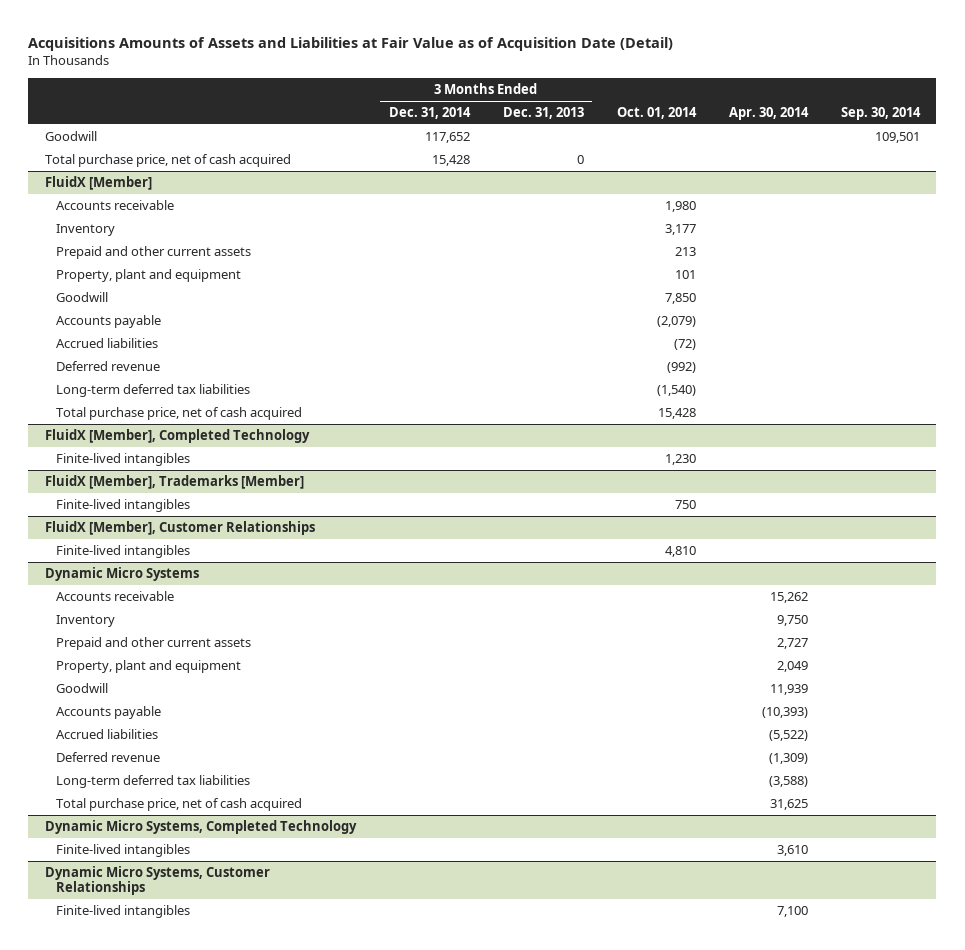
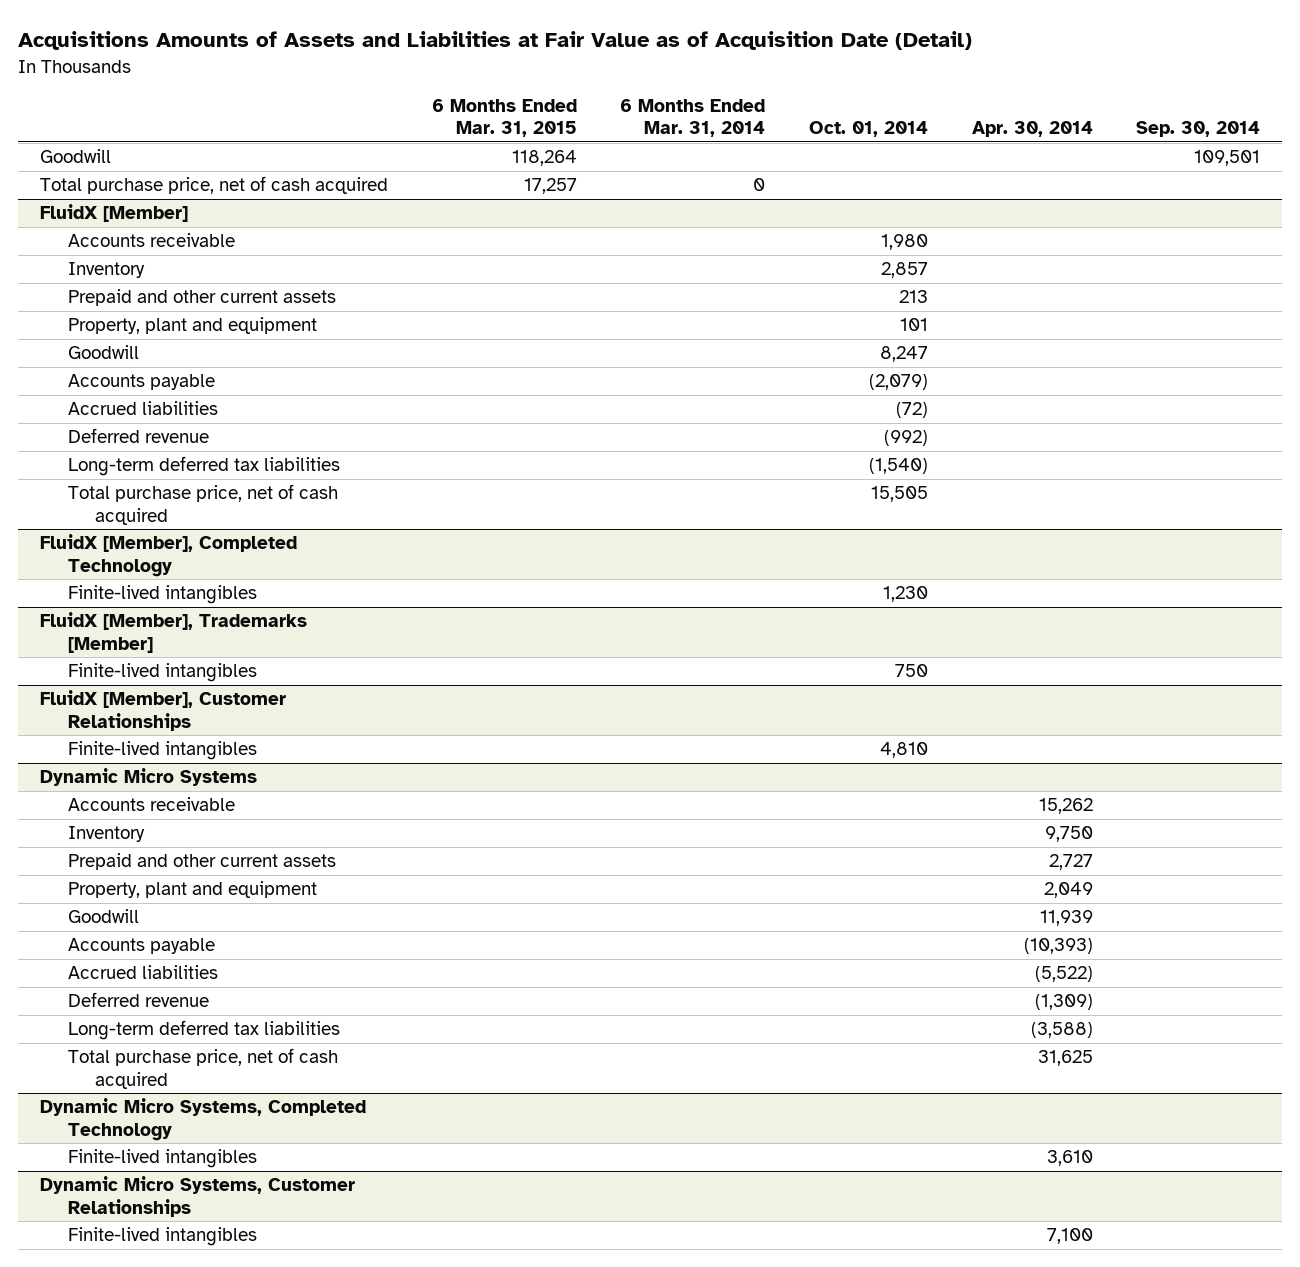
- | 3 Months Ended Dec. 31, 2014 | 3 Months Ended Dec. 31, 2013 | Oct. 01, 2014 | Apr. 30, 2014 | Sep. 30, 2014
+ | 6 Months Ended Mar. 31, 2015 | 6 Months Ended Mar. 31, 2014 | Oct. 01, 2014 | Apr. 30, 2014 | Sep. 30, 2014
@ FluidX [Member]
- Inventory | | | 3,177 | |
+ Inventory | | | 2,857 | |
- Goodwill | | | 7,850 | |
+ Goodwill | | | 8,247 | |
- Total purchase price, net of cash acquired | | | 15,428 | |
+ Total purchase price, net of cash acquired | | | 15,505 | |

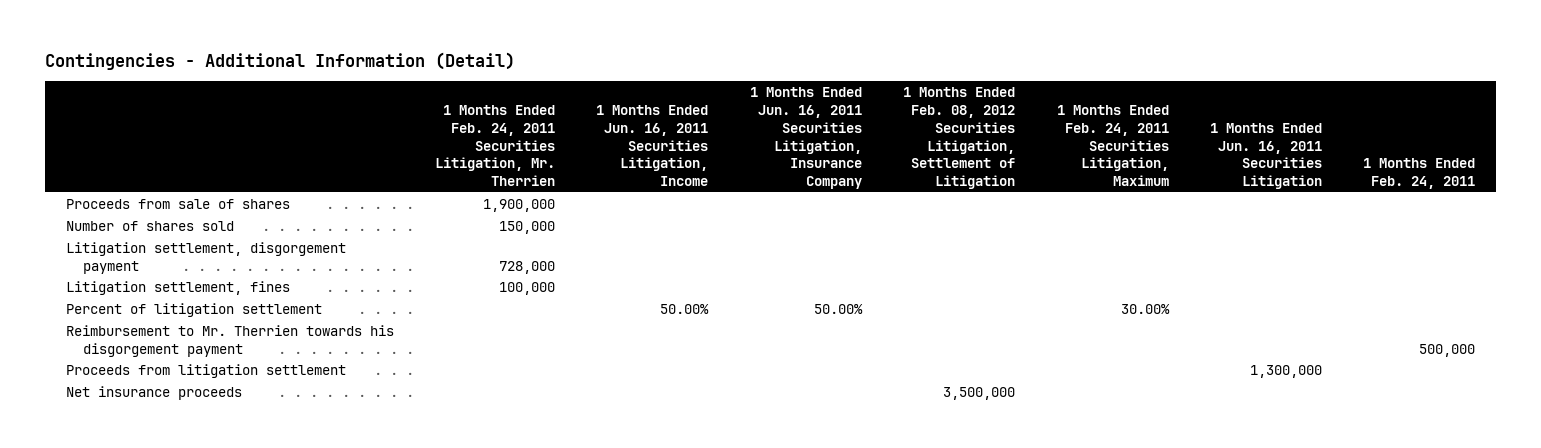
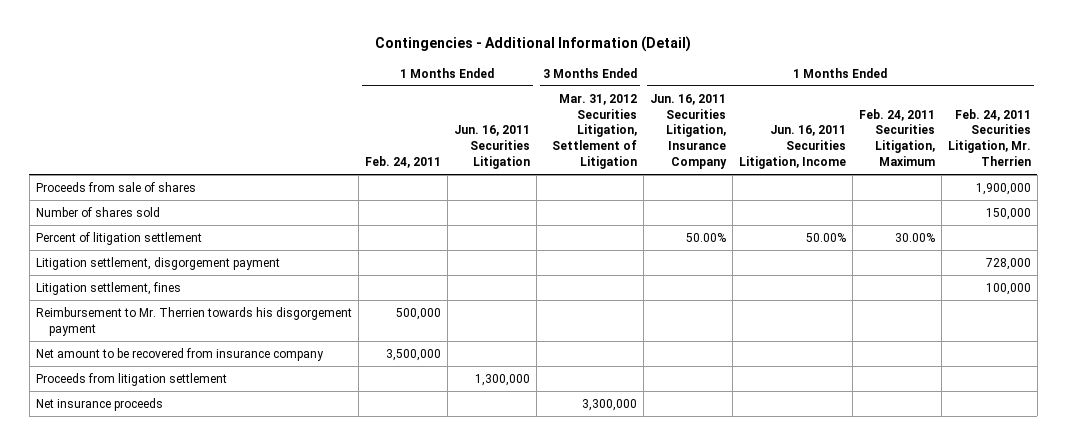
- | 1 Months Ended Feb. 24, 2011 Securities Litigation, Mr. Therrien | 1 Months Ended Jun. 16, 2011 Securities Litigation, Income | 1 Months Ended Jun. 16, 2011 Securities Litigation, Insurance Company | 1 Months Ended Feb. 08, 2012 Securities Litigation, Settlement of Litigation | 1 Months Ended Feb. 24, 2011 Securities Litigation, Maximum | 1 Months Ended Jun. 16, 2011 Securities Litigation | 1 Months Ended Feb. 24, 2011
+ | 1 Months Ended Feb. 24, 2011 | 1 Months Ended Jun. 16, 2011 Securities Litigation | 3 Months Ended Mar. 31, 2012 Securities Litigation, Settlement of Litigation | 1 Months Ended Jun. 16, 2011 Securities Litigation, Insurance Company | 1 Months Ended Jun. 16, 2011 Securities Litigation, Income | 1 Months Ended Feb. 24, 2011 Securities Litigation, Maximum | 1 Months Ended Feb. 24, 2011 Securities Litigation, Mr. Therrien
moved up: Percent of litigation settlement | | | | 50.00% | 50.00% | 30.00% |
+ Net amount to be recovered from insurance company | 3,500,000 | | | | | |

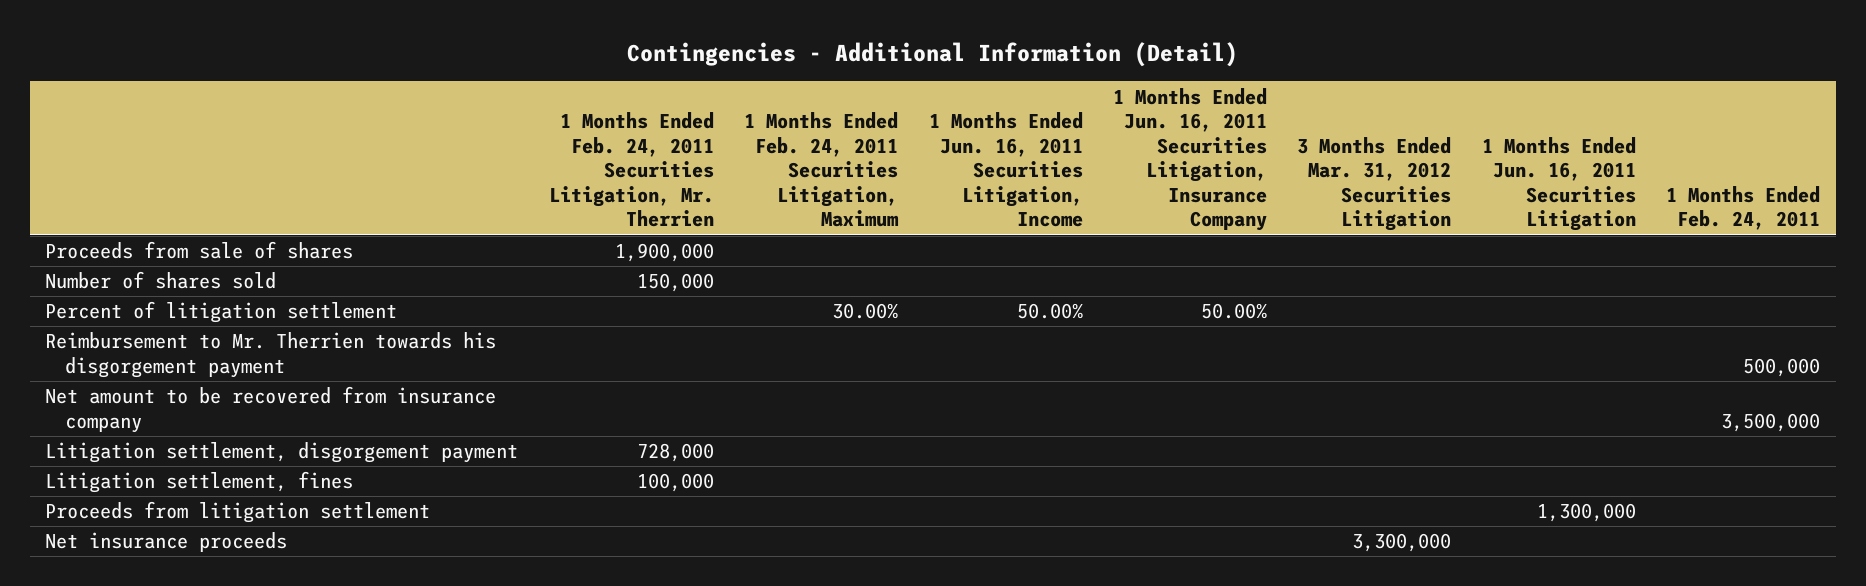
- | 1 Months Ended Feb. 24, 2011 | 1 Months Ended Jun. 16, 2011 Securities Litigation | 3 Months Ended Mar. 31, 2012 Securities Litigation, Settlement of Litigation | 1 Months Ended Jun. 16, 2011 Securities Litigation, Insurance Company | 1 Months Ended Jun. 16, 2011 Securities Litigation, Income | 1 Months Ended Feb. 24, 2011 Securities Litigation, Maximum | 1 Months Ended Feb. 24, 2011 Securities Litigation, Mr. Therrien
+ | 1 Months Ended Feb. 24, 2011 Securities Litigation, Mr. Therrien | 1 Months Ended Feb. 24, 2011 Securities Litigation, Maximum | 1 Months Ended Jun. 16, 2011 Securities Litigation, Income | 1 Months Ended Jun. 16, 2011 Securities Litigation, Insurance Company | 3 Months Ended Mar. 31, 2012 Securities Litigation | 1 Months Ended Jun. 16, 2011 Securities Litigation | 1 Months Ended Feb. 24, 2011
moved down: Litigation settlement, disgorgement payment | 728,000 | | | | | |
moved down: Litigation settlement, fines | 100,000 | | | | | |

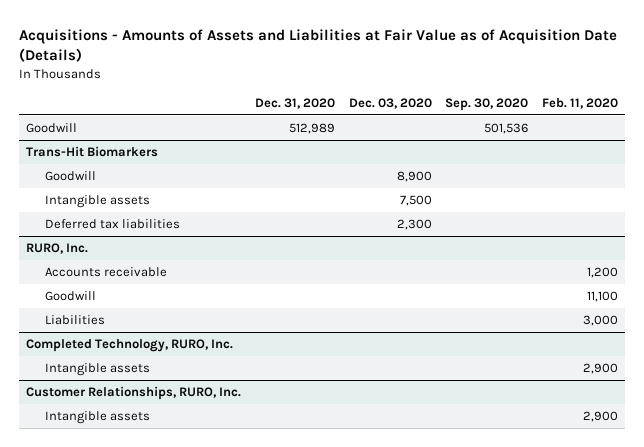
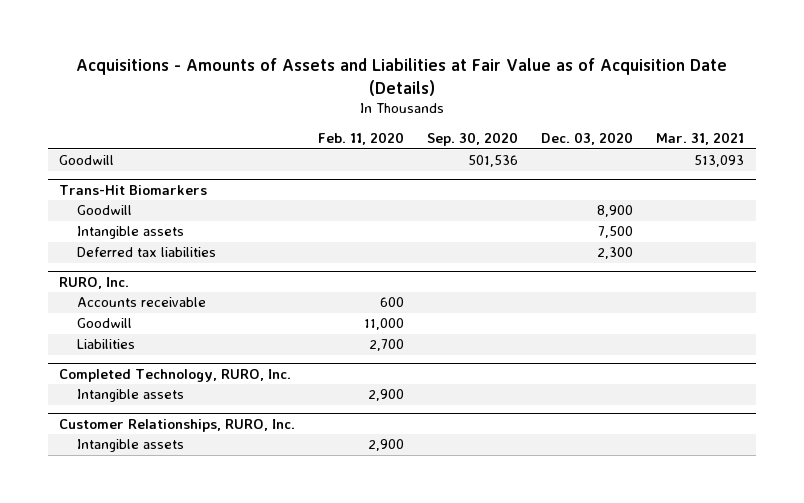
- | Dec. 31, 2020 | Dec. 03, 2020 | Sep. 30, 2020 | Feb. 11, 2020
+ | Feb. 11, 2020 | Sep. 30, 2020 | Dec. 03, 2020 | Mar. 31, 2021
@ RURO, Inc.
- Accounts receivable | | | | 1,200
- Goodwill | | | | 11,100
- Liabilities | | | | 3,000
+ Accounts receivable | 600 | | |
+ Goodwill | 11,000 | | |
+ Liabilities | 2,700 | | |

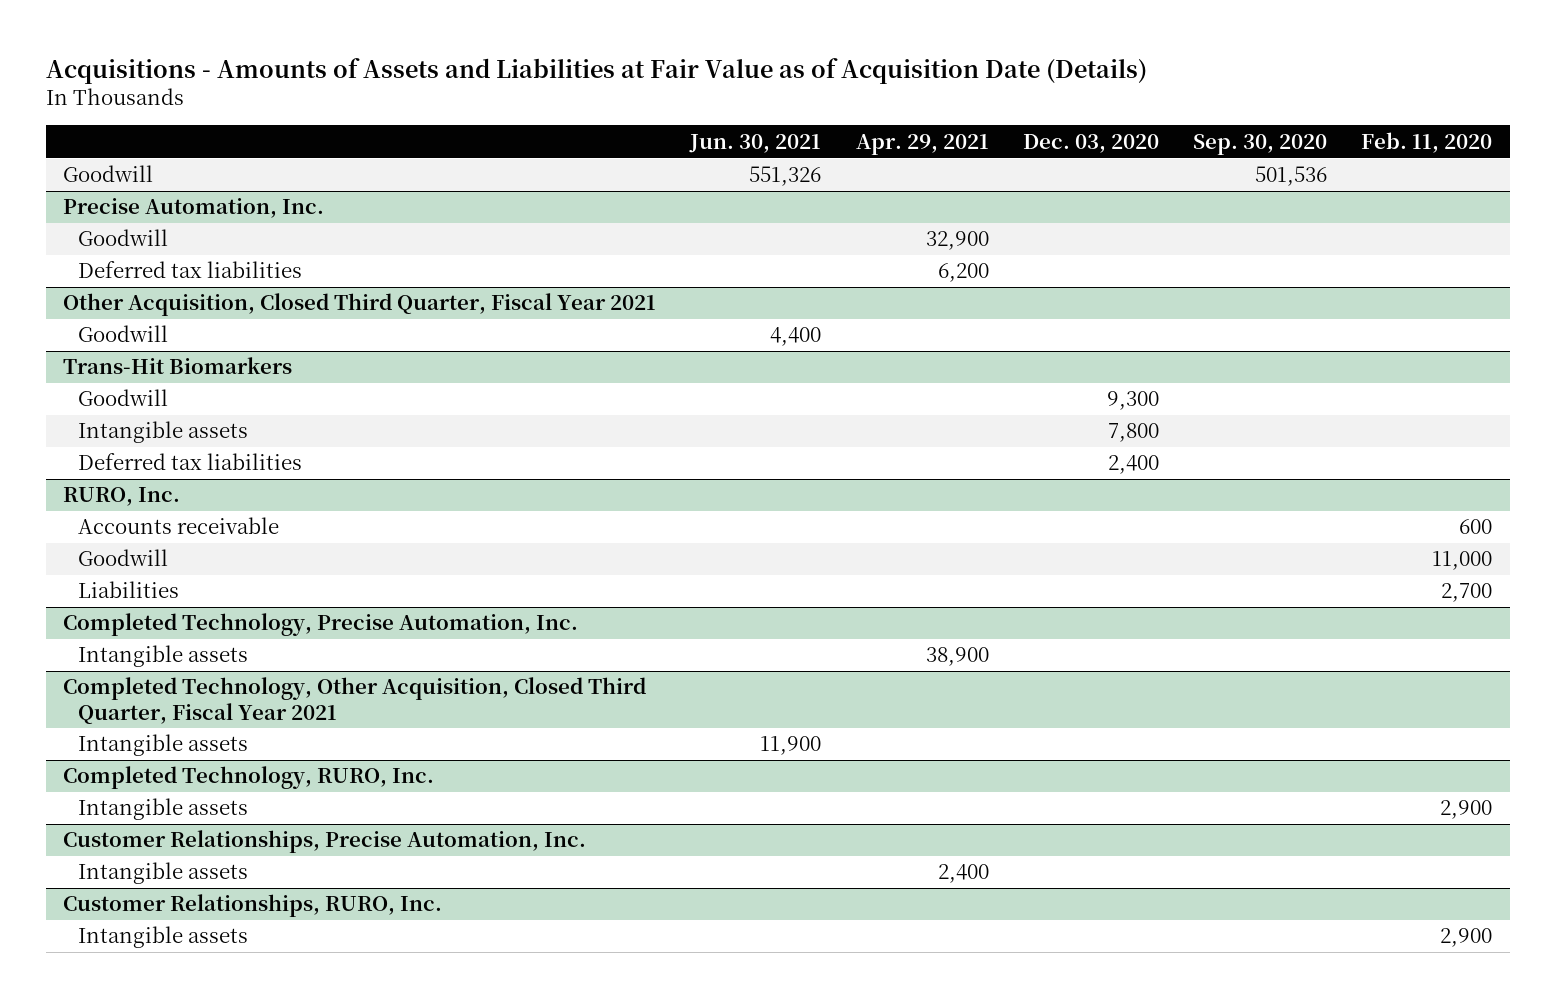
- | Feb. 11, 2020 | Sep. 30, 2020 | Dec. 03, 2020 | Mar. 31, 2021
+ | Jun. 30, 2021 | Apr. 29, 2021 | Dec. 03, 2020 | Sep. 30, 2020 | Feb. 11, 2020
+ Precise Automation, Inc.
+ Goodwill | | 32,900 | | |
+ Deferred tax liabilities | | 6,200 | | |
+ Other Acquisition, Closed Third Quarter, Fiscal Year 2021
+ Goodwill | 4,400 | | | |
@ Trans-Hit Biomarkers
- Goodwill | | | 8,900 |
- Intangible assets | | | 7,500 |
- Deferred tax liabilities | | | 2,300 |
+ Goodwill | | | 9,300 | |
+ Intangible assets | | | 7,800 | |
+ Deferred tax liabilities | | | 2,400 | |
+ Completed Technology, Precise Automation, Inc.
+ Intangible assets | | 38,900 | | |
+ Completed Technology, Other Acquisition, Closed Third Quarter, Fiscal Year 2021
+ Intangible assets | 11,900 | | | |
+ Customer Relationships, Precise Automation, Inc.
+ Intangible assets | | 2,400 | | |

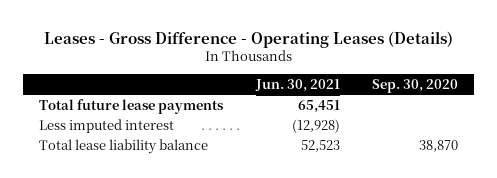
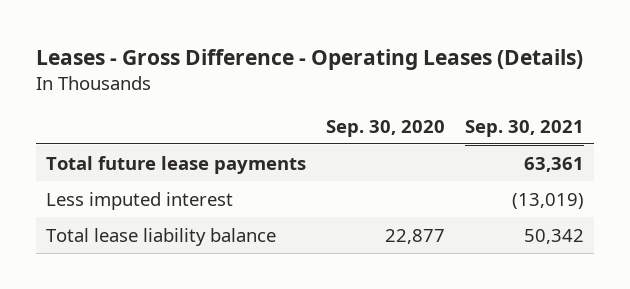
- | Jun. 30, 2021 | Sep. 30, 2020
+ | Sep. 30, 2020 | Sep. 30, 2021
- Total lease liability balance | 52,523 | 38,870
+ Total lease liability balance | 22,877 | 50,342

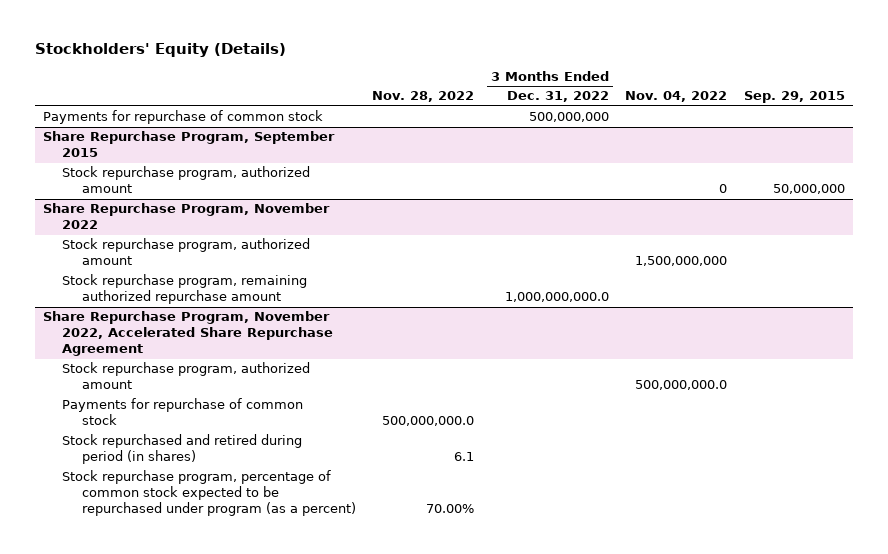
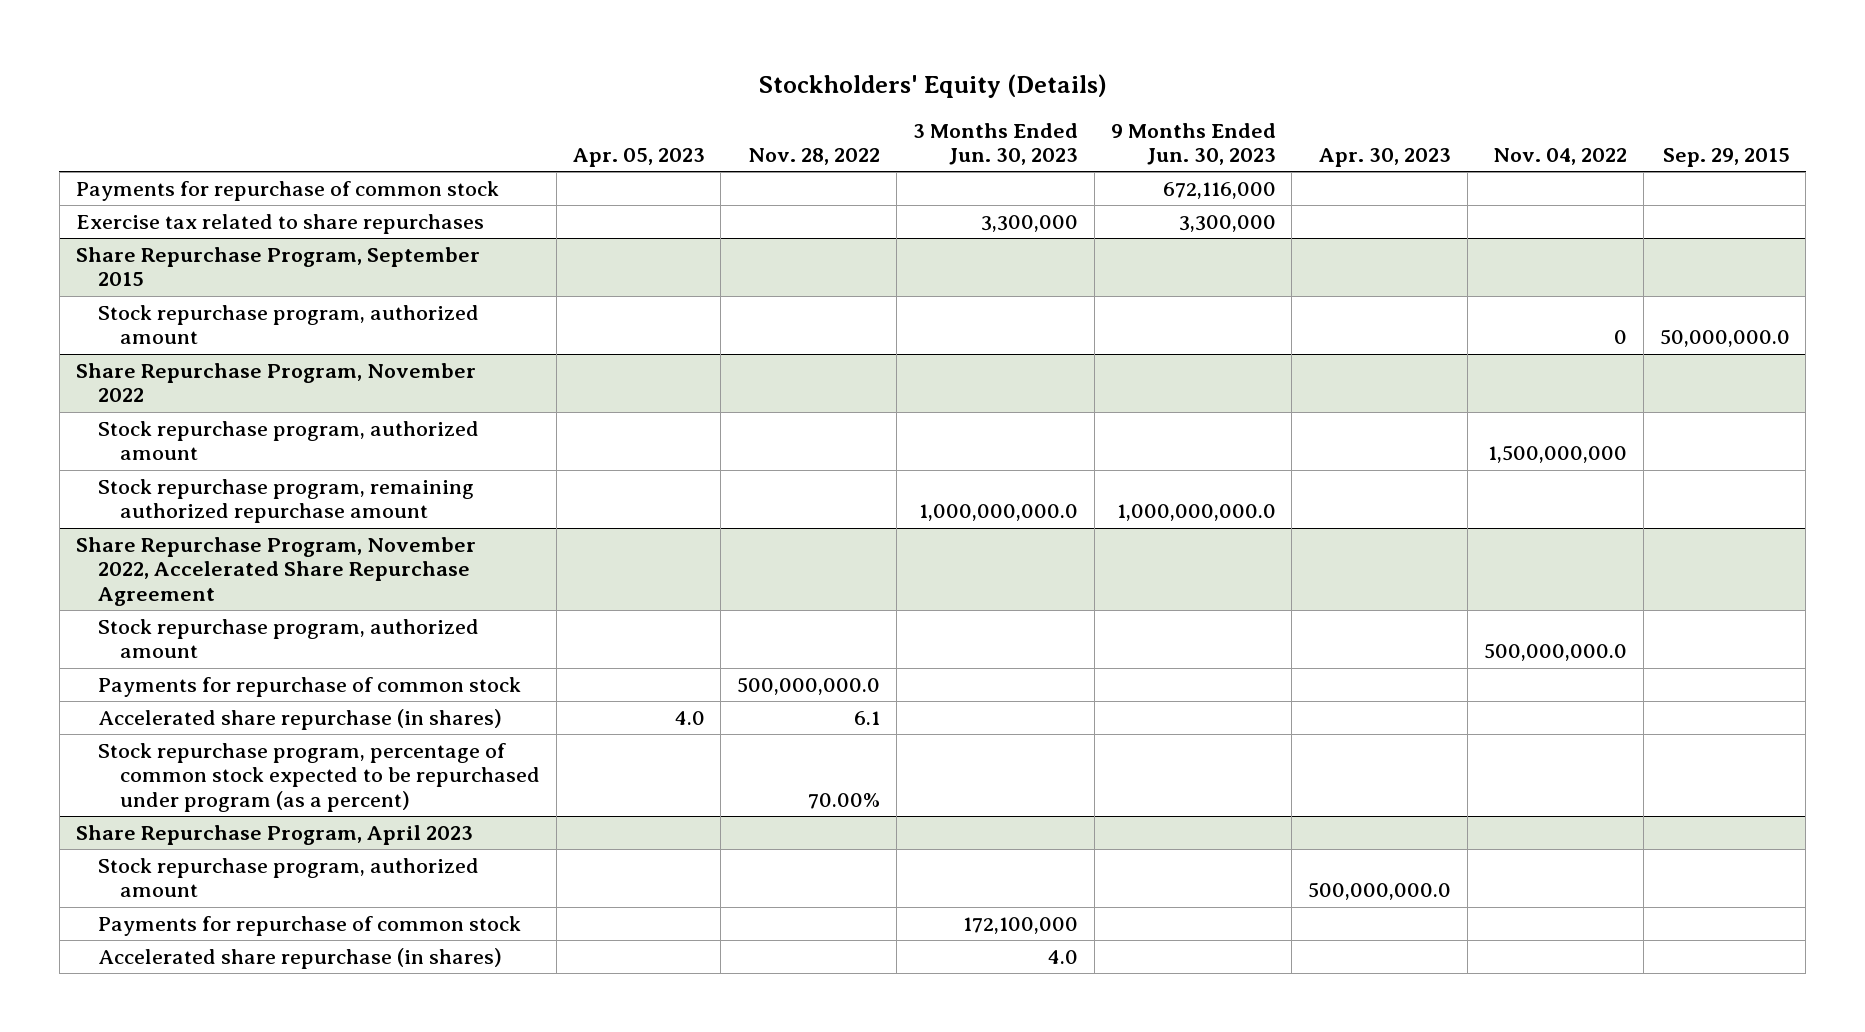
- | Nov. 28, 2022 | 3 Months Ended Dec. 31, 2022 | Nov. 04, 2022 | Sep. 29, 2015
+ | Apr. 05, 2023 | Nov. 28, 2022 | 3 Months Ended Jun. 30, 2023 | 9 Months Ended Jun. 30, 2023 | Apr. 30, 2023 | Nov. 04, 2022 | Sep. 29, 2015
+ Exercise tax related to share repurchases | | | 3,300,000 | 3,300,000 | | |
@ Share Repurchase Program, September 2015
- Stock repurchase program, authorized amount | | | 0 | 50,000,000
+ Stock repurchase program, authorized amount | | | | | | 0 | 50,000,000.0
@ Share Repurchase Program, November 2022, Accelerated Share Repurchase Agreement
- Stock repurchased and retired during period (in shares) | 6.1 | | |
+ Accelerated share repurchase (in shares) | 4.0 | 6.1 | | | | |
+ Share Repurchase Program, April 2023
+ Stock repurchase program, authorized amount | | | | | 500,000,000.0 | |
+ Payments for repurchase of common stock | | | 172,100,000 | | | |
+ Accelerated share repurchase (in shares) | | | 4.0 | | | |

